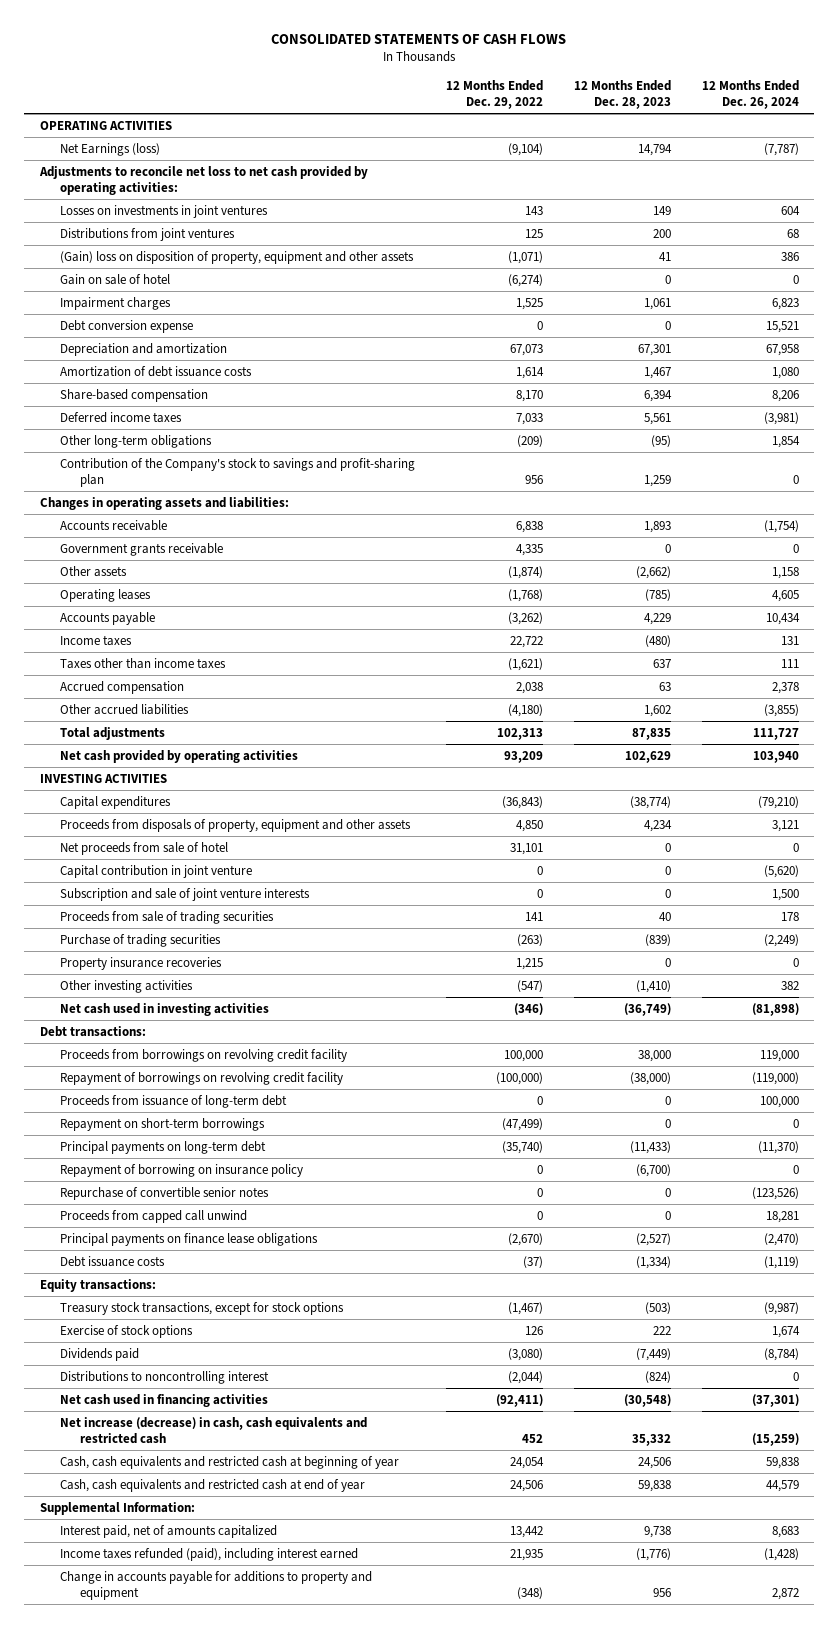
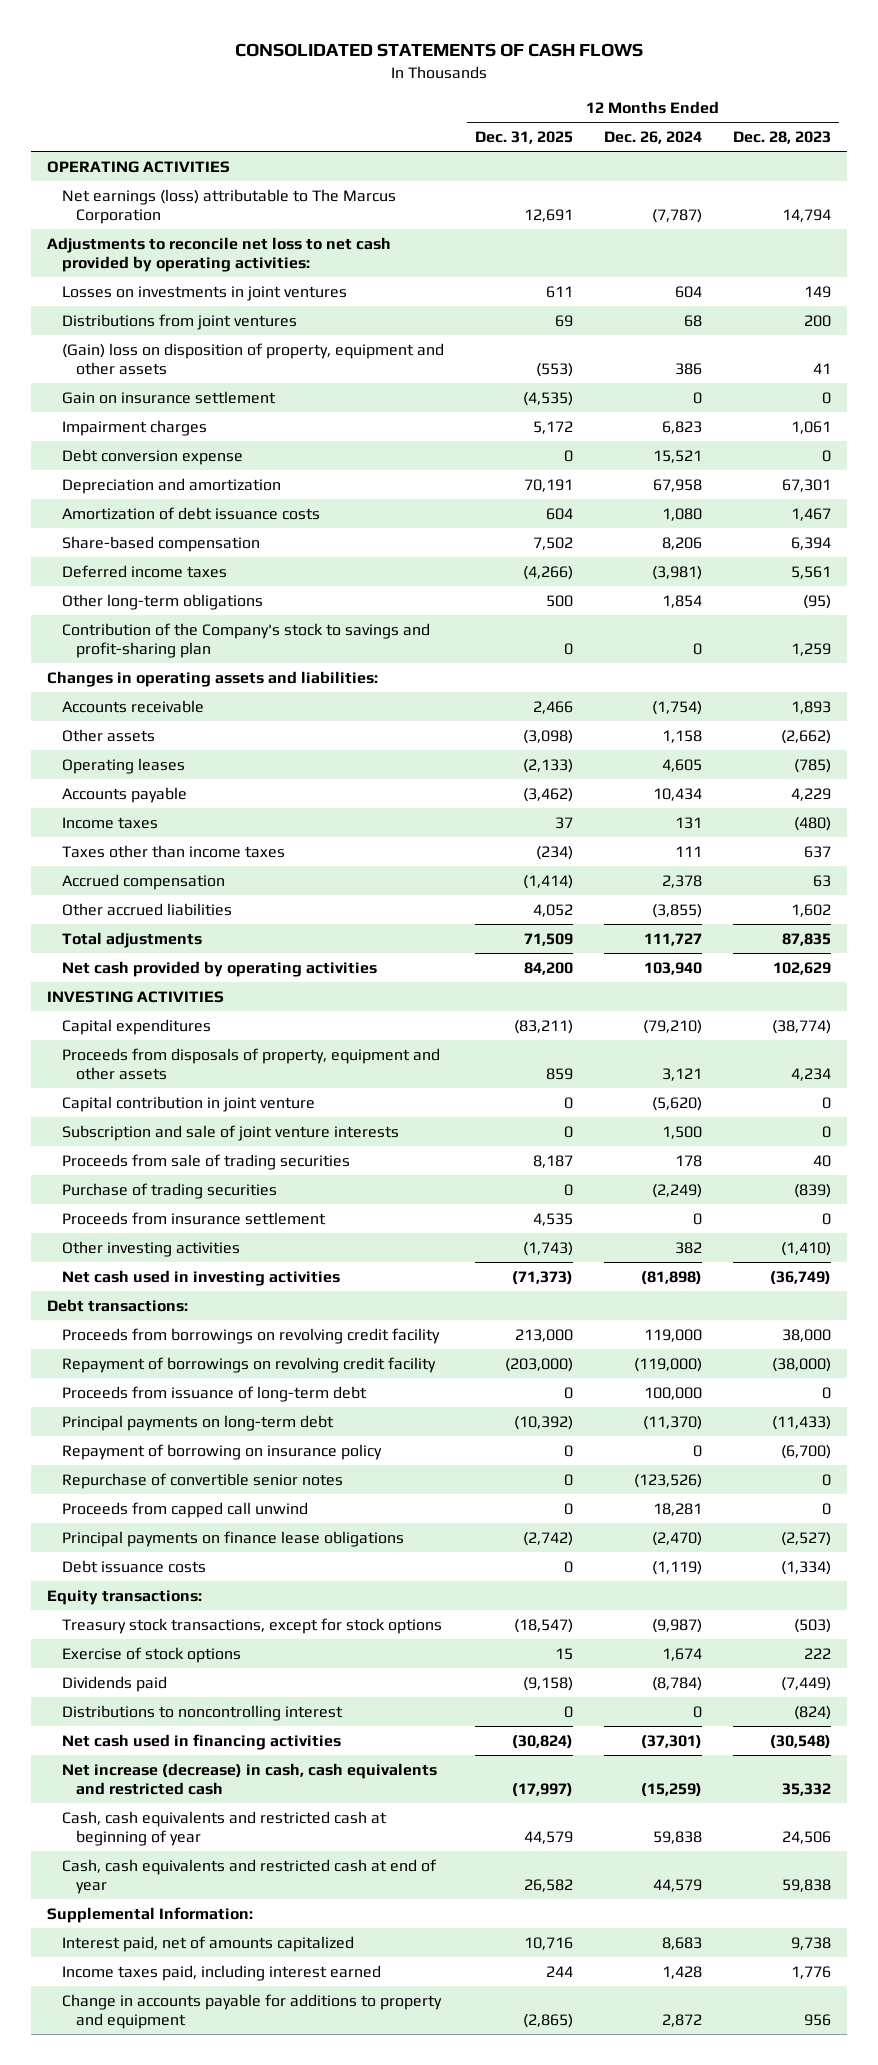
- | 12 Months Ended Dec. 29, 2022 | 12 Months Ended Dec. 28, 2023 | 12 Months Ended Dec. 26, 2024
+ | 12 Months Ended Dec. 31, 2025 | 12 Months Ended Dec. 26, 2024 | 12 Months Ended Dec. 28, 2023
- Net Earnings (loss) | (9,104) | 14,794 | (7,787)
+ Net earnings (loss) attributable to The Marcus Corporation | 12,691 | (7,787) | 14,794
- Gain on sale of hotel | (6,274) | 0 | 0
+ Gain on insurance settlement | (4,535) | 0 | 0
- Government grants receivable | 4,335 | 0 | 0
- Net proceeds from sale of hotel | 31,101 | 0 | 0
- Property insurance recoveries | 1,215 | 0 | 0
+ Proceeds from insurance settlement | 4,535 | 0 | 0
- Repayment on short-term borrowings | (47,499) | 0 | 0
- Income taxes refunded (paid), including interest earned | 21,935 | (1,776) | (1,428)
+ Income taxes paid, including interest earned | 244 | 1,428 | 1,776

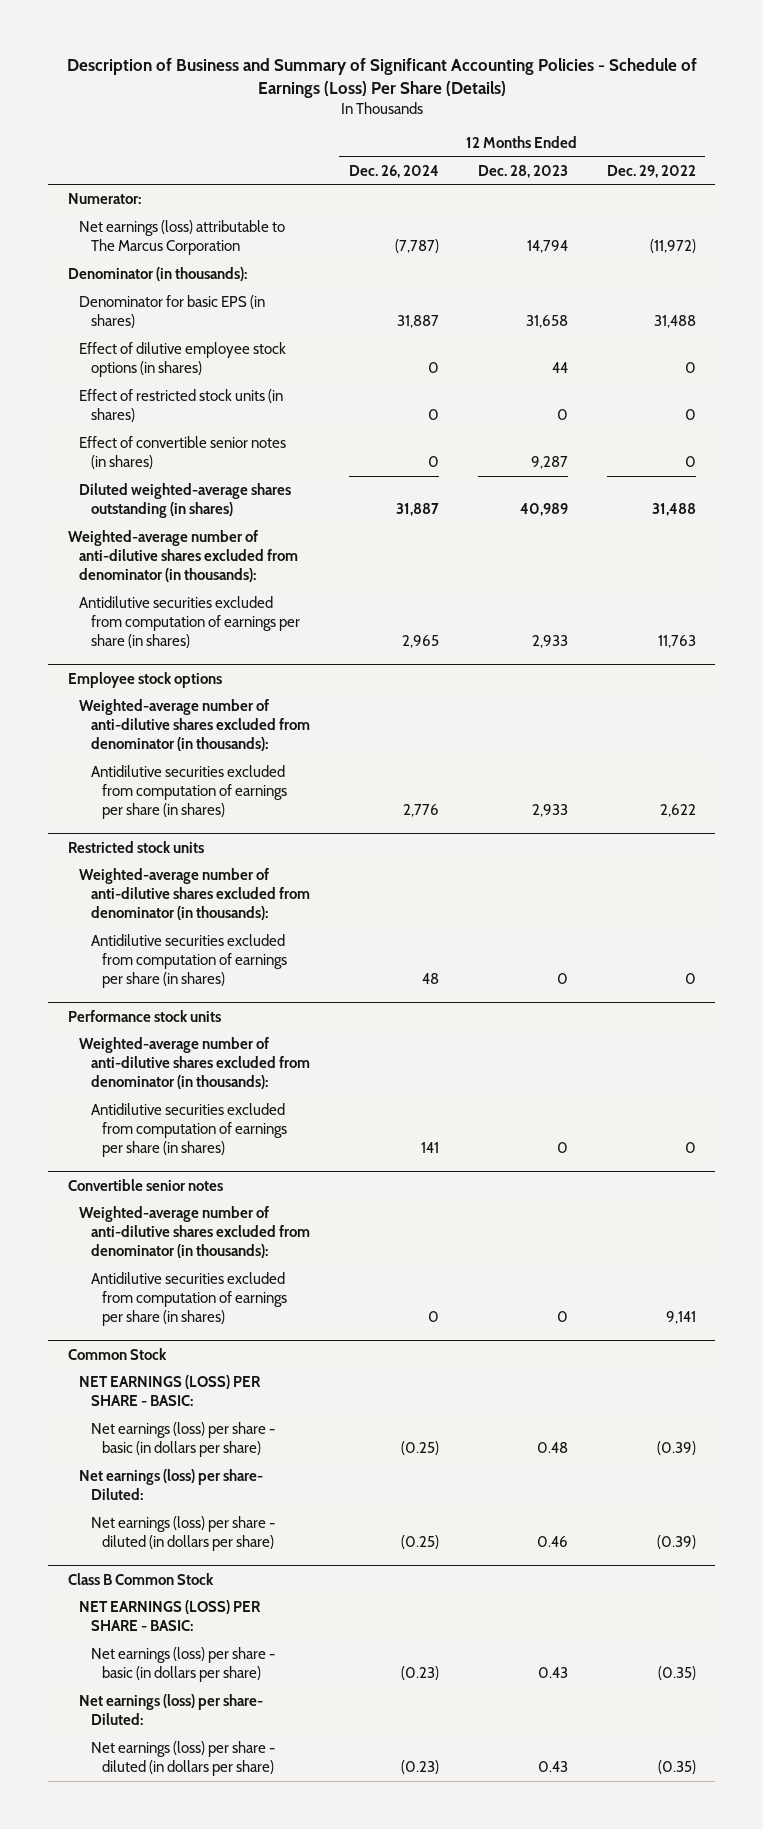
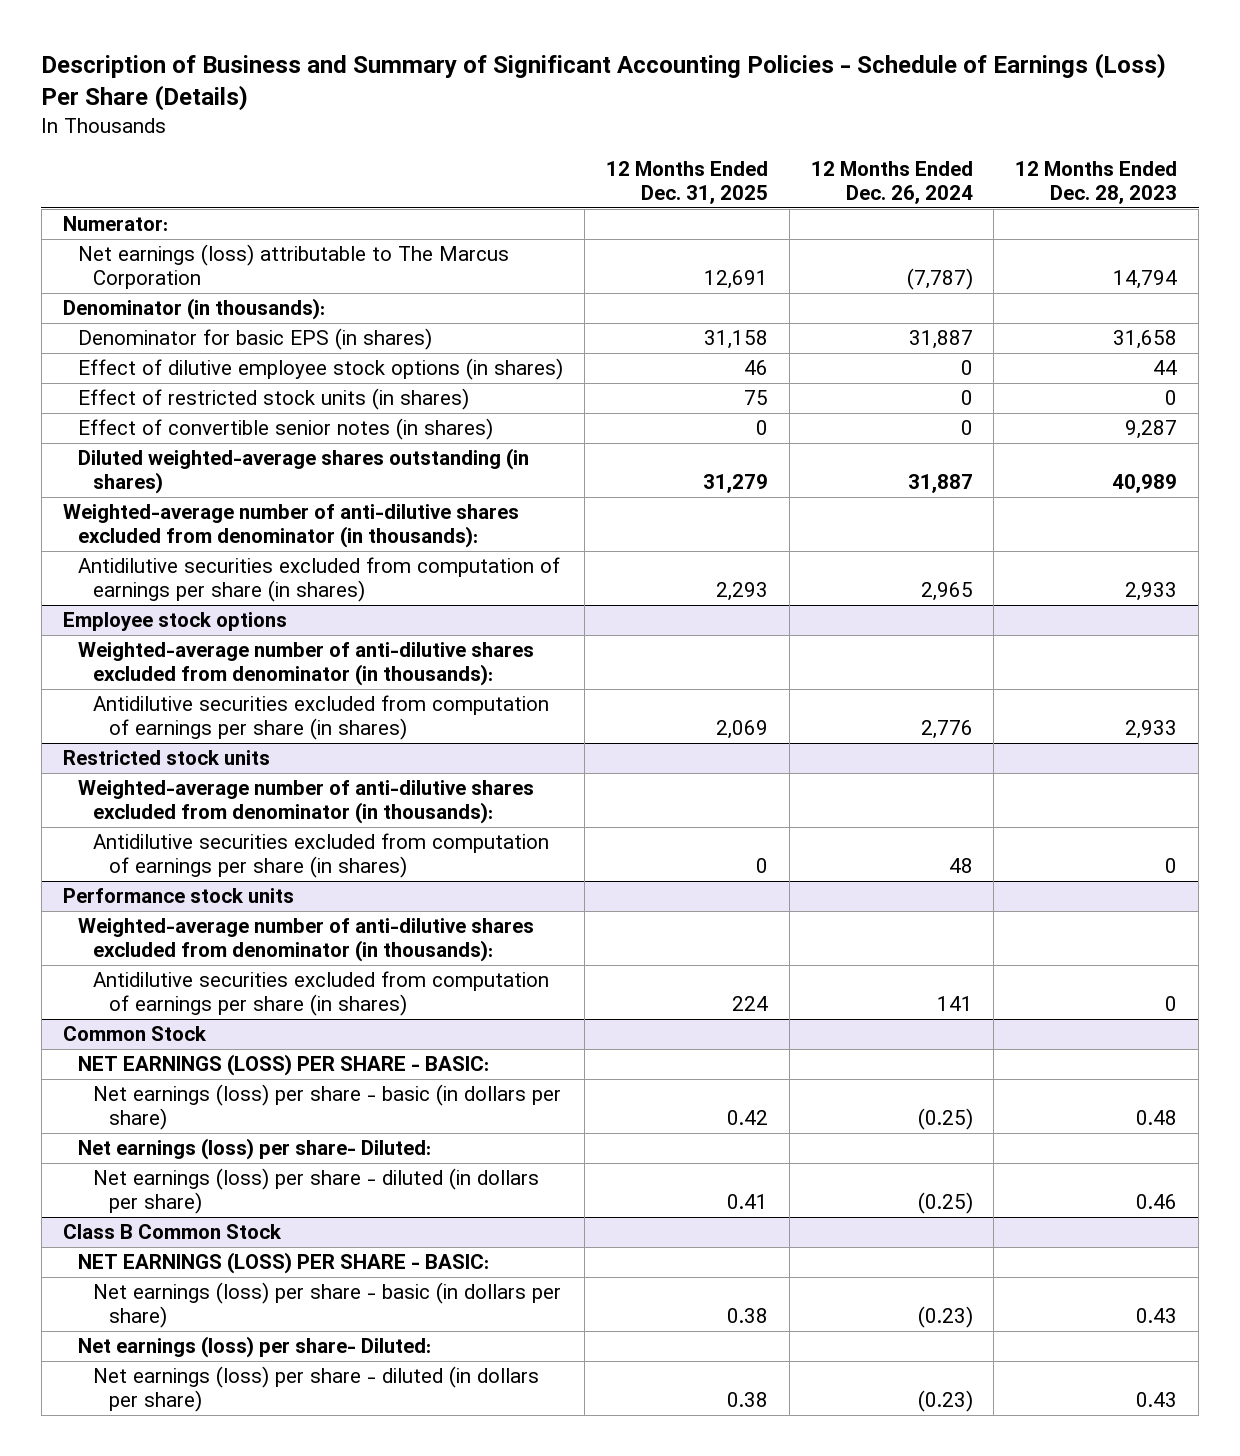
- | 12 Months Ended Dec. 26, 2024 | 12 Months Ended Dec. 28, 2023 | 12 Months Ended Dec. 29, 2022
+ | 12 Months Ended Dec. 31, 2025 | 12 Months Ended Dec. 26, 2024 | 12 Months Ended Dec. 28, 2023
- Convertible senior notes
- Weighted-average number of anti-dilutive shares excluded from denominator (in thousands):
- Antidilutive securities excluded from computation of earnings per share (in shares) | 0 | 0 | 9,141

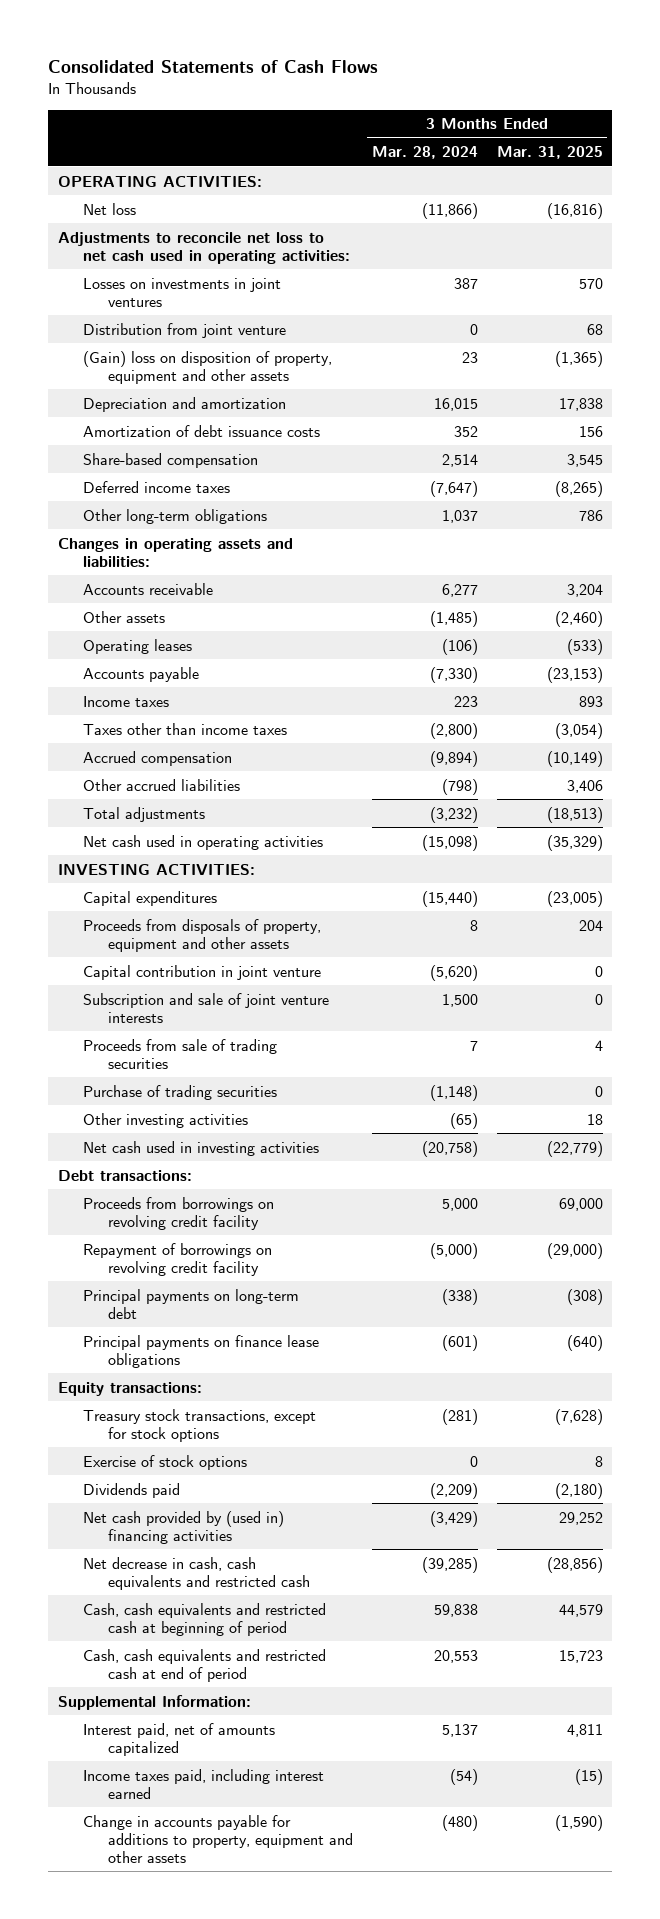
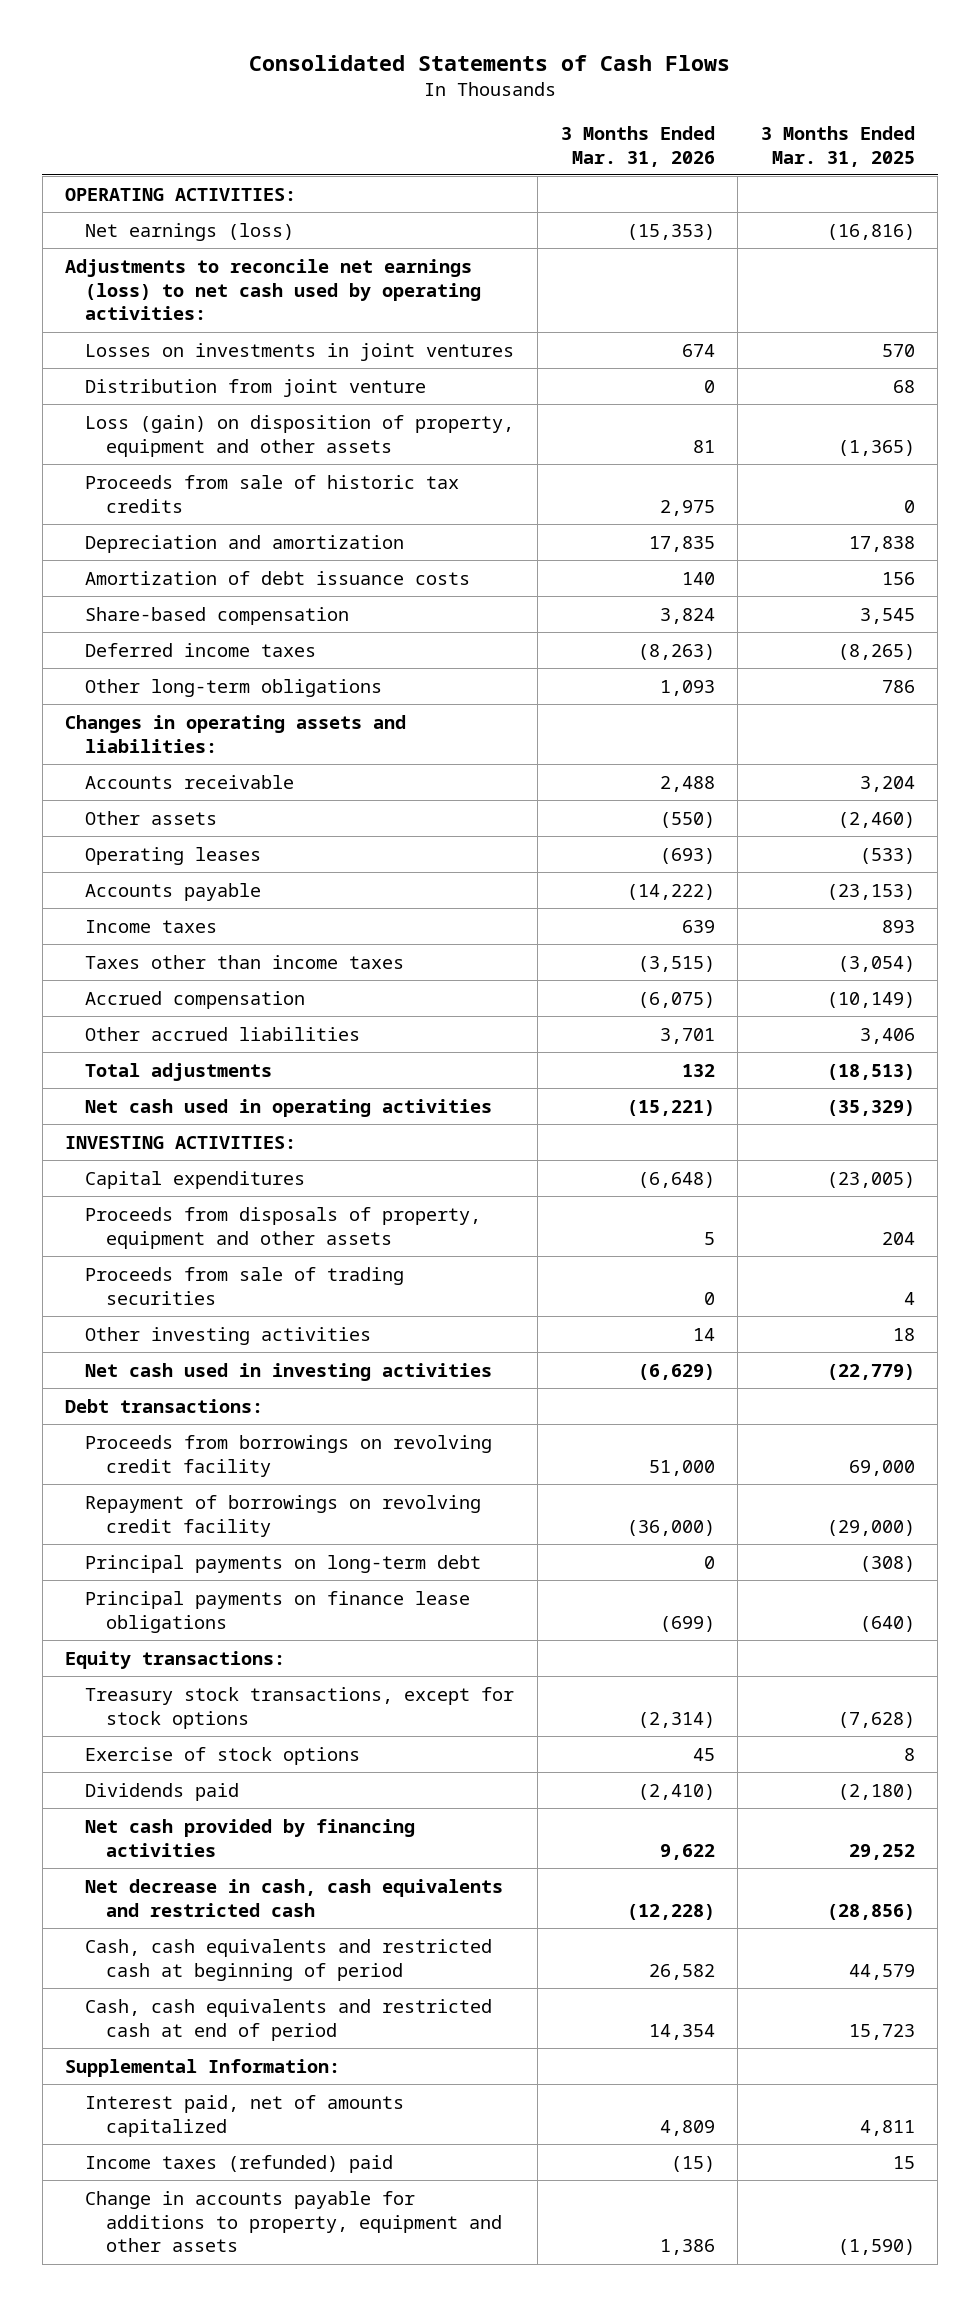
- | 3 Months Ended Mar. 28, 2024 | 3 Months Ended Mar. 31, 2025
+ | 3 Months Ended Mar. 31, 2026 | 3 Months Ended Mar. 31, 2025
- Net loss | (11,866) | (16,816)
- Adjustments to reconcile net loss to net cash used in operating activities:
+ Net earnings (loss) | (15,353) | (16,816)
+ Adjustments to reconcile net earnings (loss) to net cash used by operating activities:
- (Gain) loss on disposition of property, equipment and other assets | 23 | (1,365)
+ Loss (gain) on disposition of property, equipment and other assets | 81 | (1,365)
+ Proceeds from sale of historic tax credits | 2,975 | 0
- Capital contribution in joint venture | (5,620) | 0
- Subscription and sale of joint venture interests | 1,500 | 0
- Purchase of trading securities | (1,148) | 0
- Net cash provided by (used in) financing activities | (3,429) | 29,252
+ Net cash provided by financing activities | 9,622 | 29,252
- Income taxes paid, including interest earned | (54) | (15)
+ Income taxes (refunded) paid | (15) | 15

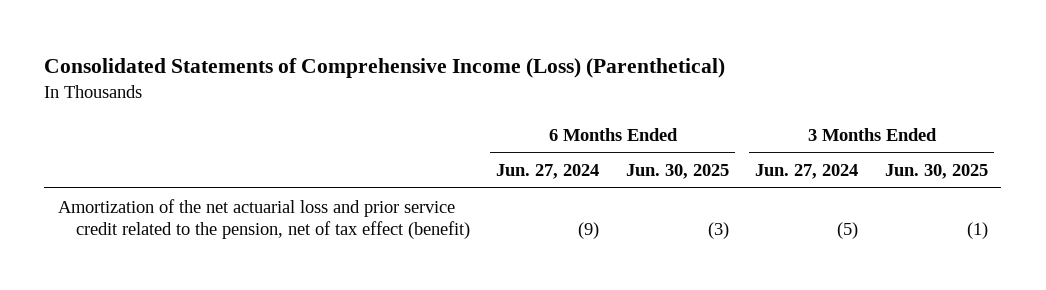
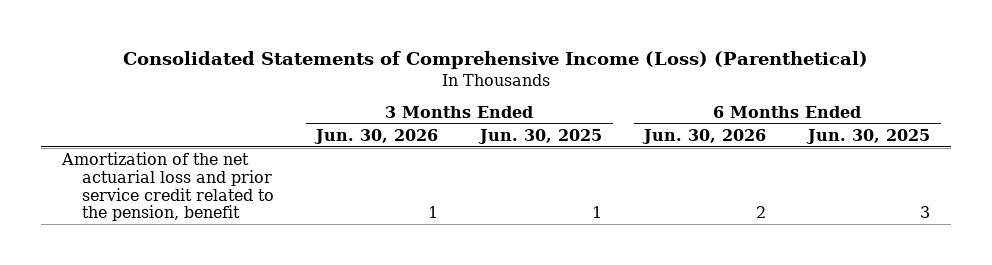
- | 6 Months Ended Jun. 27, 2024 | 6 Months Ended Jun. 30, 2025 | 3 Months Ended Jun. 27, 2024 | 3 Months Ended Jun. 30, 2025
+ | 3 Months Ended Jun. 30, 2026 | 3 Months Ended Jun. 30, 2025 | 6 Months Ended Jun. 30, 2026 | 6 Months Ended Jun. 30, 2025
- Amortization of the net actuarial loss and prior service credit related to the pension, net of tax effect (benefit) | (9) | (3) | (5) | (1)
+ Amortization of the net actuarial loss and prior service credit related to the pension, benefit | 1 | 1 | 2 | 3

